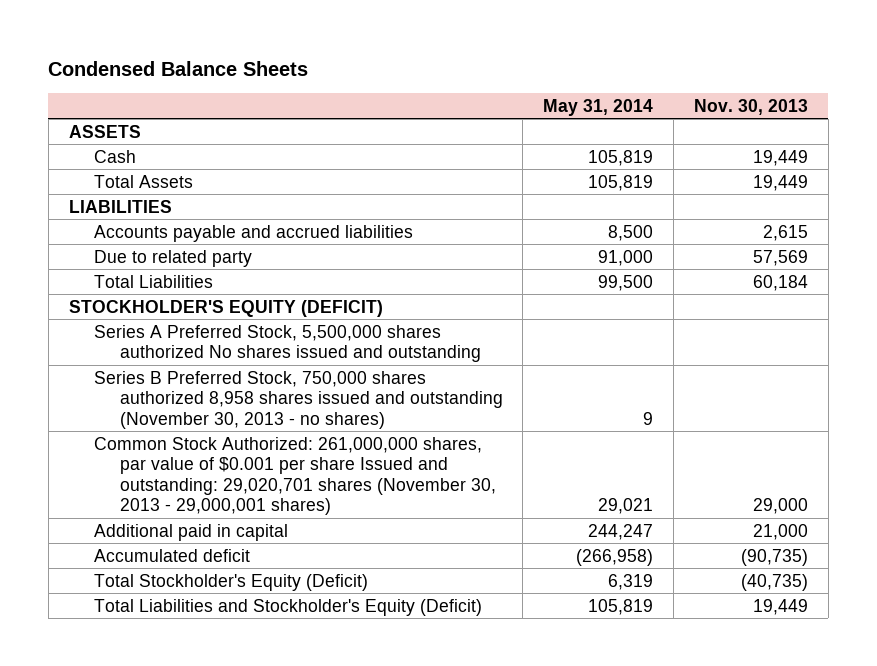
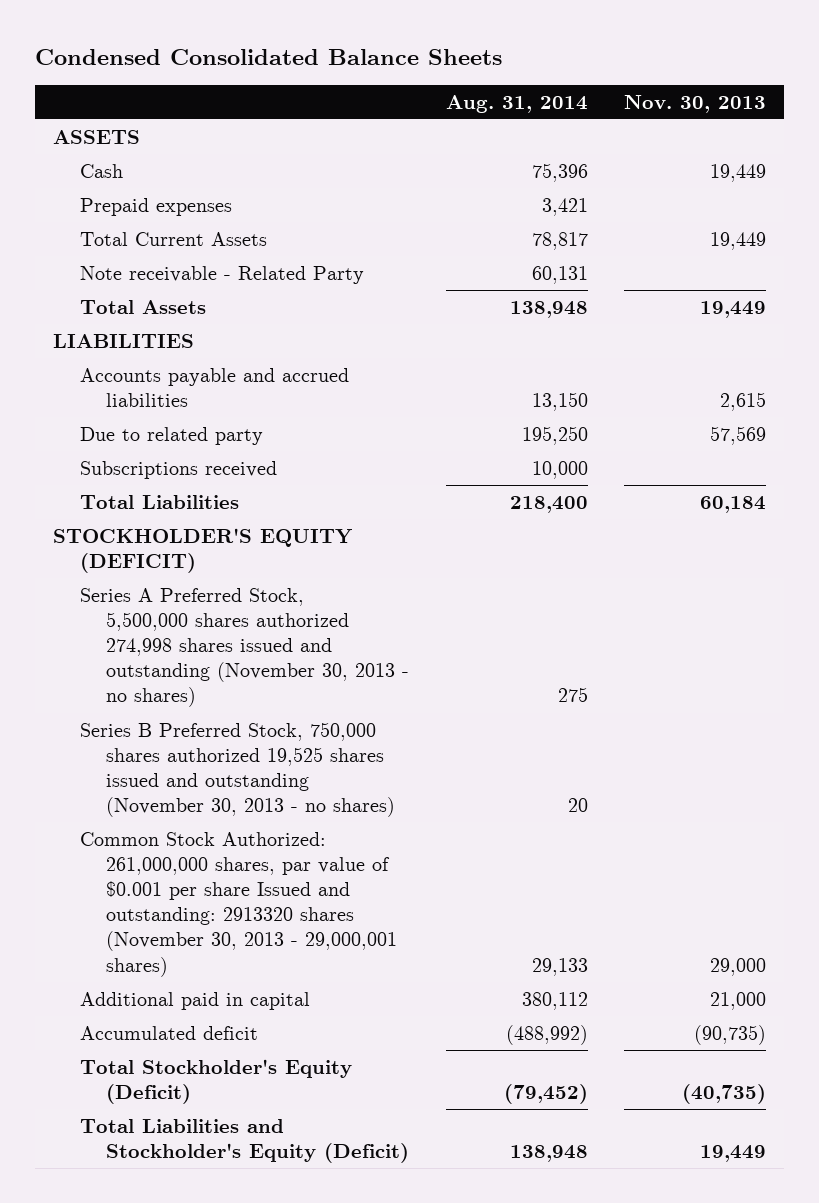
- Condensed Balance Sheets
+ Condensed Consolidated Balance Sheets
- | May 31, 2014 | Nov. 30, 2013
+ | Aug. 31, 2014 | Nov. 30, 2013
+ Prepaid expenses | 3,421 |
+ Total Current Assets | 78,817 | 19,449
+ Note receivable - Related Party | 60,131 |
+ Subscriptions received | 10,000 |
- Series A Preferred Stock, 5,500,000 shares authorized No shares issued and outstanding
- Series B Preferred Stock, 750,000 shares authorized 8,958 shares issued and outstanding (November 30, 2013 - no shares) | 9 |
- Common Stock Authorized: 261,000,000 shares, par value of $0.001 per share Issued and outstanding: 29,020,701 shares (November 30, 2013 - 29,000,001 shares) | 29,021 | 29,000
+ Series A Preferred Stock, 5,500,000 shares authorized 274,998 shares issued and outstanding (November 30, 2013 - no shares) | 275 |
+ Series B Preferred Stock, 750,000 shares authorized 19,525 shares issued and outstanding (November 30, 2013 - no shares) | 20 |
+ Common Stock Authorized: 261,000,000 shares, par value of $0.001 per share Issued and outstanding: 2913320 shares (November 30, 2013 - 29,000,001 shares) | 29,133 | 29,000

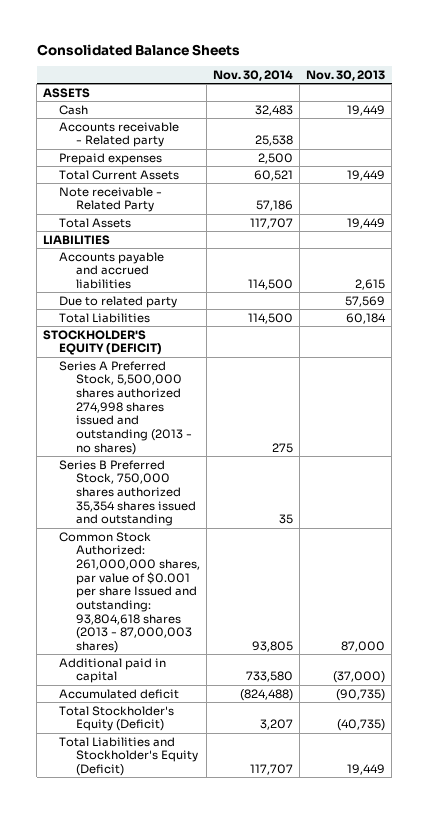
- Condensed Consolidated Balance Sheets
+ Consolidated Balance Sheets
- | Aug. 31, 2014 | Nov. 30, 2013
+ | Nov. 30, 2014 | Nov. 30, 2013
+ Accounts receivable - Related party | 25,538 |
- Subscriptions received | 10,000 |
- Series A Preferred Stock, 5,500,000 shares authorized 274,998 shares issued and outstanding (November 30, 2013 - no shares) | 275 |
- Series B Preferred Stock, 750,000 shares authorized 19,525 shares issued and outstanding (November 30, 2013 - no shares) | 20 |
- Common Stock Authorized: 261,000,000 shares, par value of $0.001 per share Issued and outstanding: 2913320 shares (November 30, 2013 - 29,000,001 shares) | 29,133 | 29,000
- Additional paid in capital | 380,112 | 21,000
+ Series A Preferred Stock, 5,500,000 shares authorized 274,998 shares issued and outstanding (2013 - no shares) | 275 |
+ Series B Preferred Stock, 750,000 shares authorized 35,354 shares issued and outstanding | 35 |
+ Common Stock Authorized: 261,000,000 shares, par value of $0.001 per share Issued and outstanding: 93,804,618 shares (2013 - 87,000,003 shares) | 93,805 | 87,000
+ Additional paid in capital | 733,580 | (37,000)

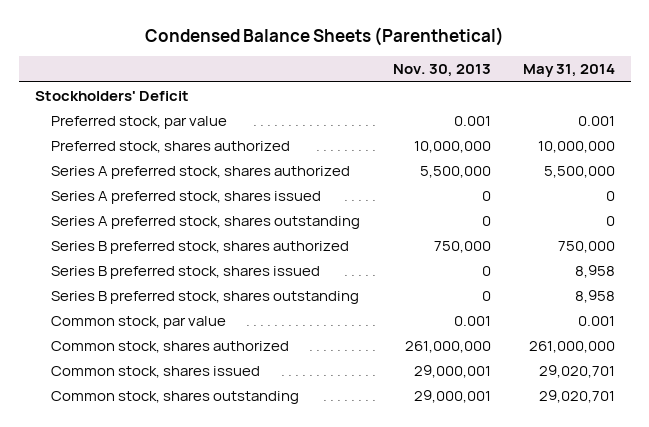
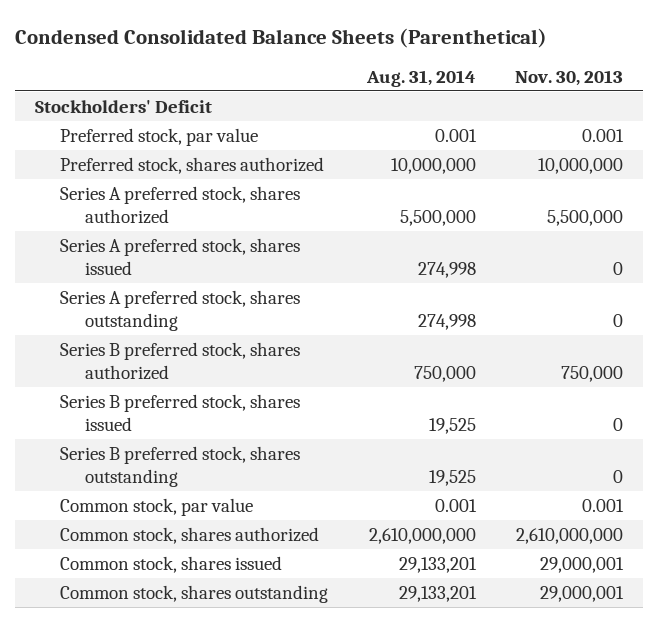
- Condensed Balance Sheets (Parenthetical)
+ Condensed Consolidated Balance Sheets (Parenthetical)
- | Nov. 30, 2013 | May 31, 2014
+ | Aug. 31, 2014 | Nov. 30, 2013
- Common stock, shares authorized | 261,000,000 | 261,000,000
+ Common stock, shares authorized | 2,610,000,000 | 2,610,000,000

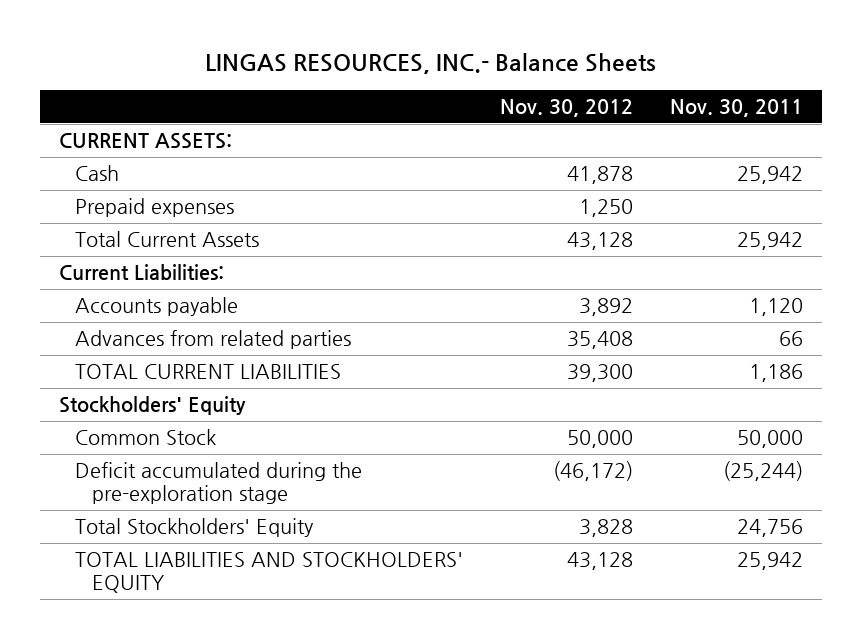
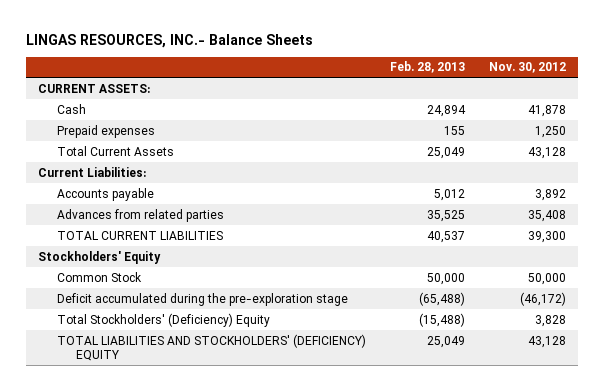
- | Nov. 30, 2012 | Nov. 30, 2011
+ | Feb. 28, 2013 | Nov. 30, 2012
- Total Stockholders' Equity | 3,828 | 24,756
- TOTAL LIABILITIES AND STOCKHOLDERS' EQUITY | 43,128 | 25,942
+ Total Stockholders' (Deficiency) Equity | (15,488) | 3,828
+ TOTAL LIABILITIES AND STOCKHOLDERS' (DEFICIENCY) EQUITY | 25,049 | 43,128

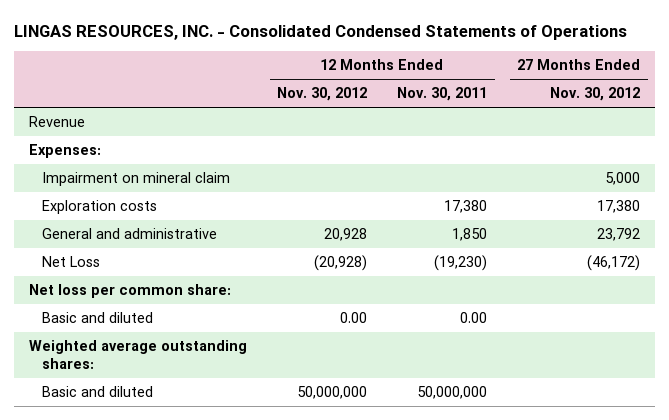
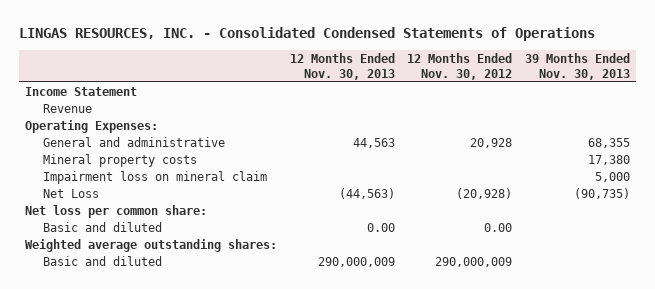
- | 12 Months Ended Nov. 30, 2012 | 12 Months Ended Nov. 30, 2011 | 27 Months Ended Nov. 30, 2012
+ | 12 Months Ended Nov. 30, 2013 | 12 Months Ended Nov. 30, 2012 | 39 Months Ended Nov. 30, 2013
+ Income Statement
- Expenses:
- Impairment on mineral claim | | | 5,000
- Exploration costs | | 17,380 | 17,380
+ Operating Expenses:
+ Mineral property costs | | | 17,380
+ Impairment loss on mineral claim | | | 5,000
- Basic and diluted | 50,000,000 | 50,000,000 |
+ Basic and diluted | 290,000,009 | 290,000,009 |

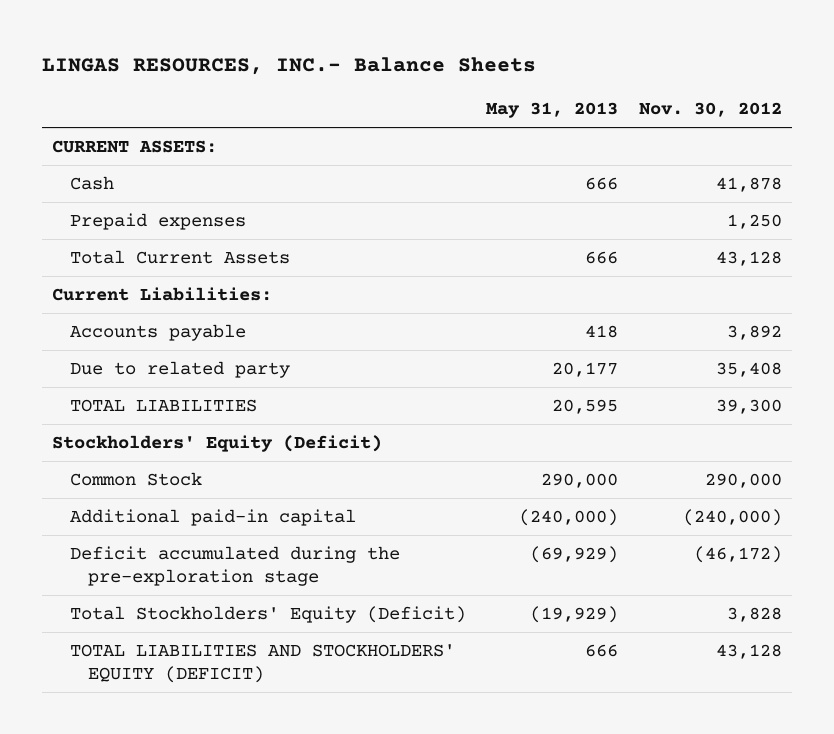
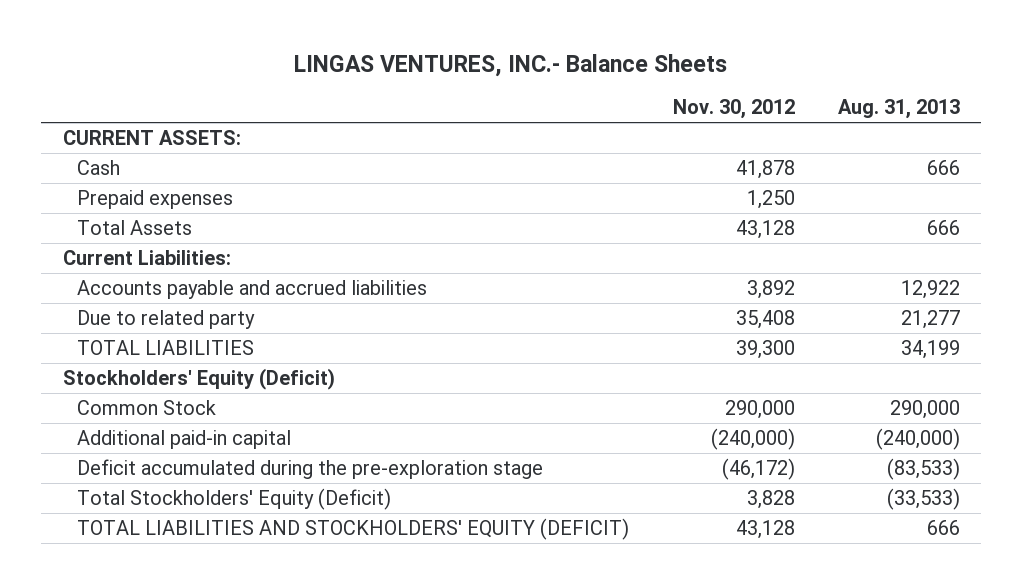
- LINGAS RESOURCES, INC.- Balance Sheets
+ LINGAS VENTURES, INC.- Balance Sheets
- | May 31, 2013 | Nov. 30, 2012
+ | Nov. 30, 2012 | Aug. 31, 2013
- Total Current Assets | 666 | 43,128
+ Total Assets | 43,128 | 666
- Accounts payable | 418 | 3,892
+ Accounts payable and accrued liabilities | 3,892 | 12,922

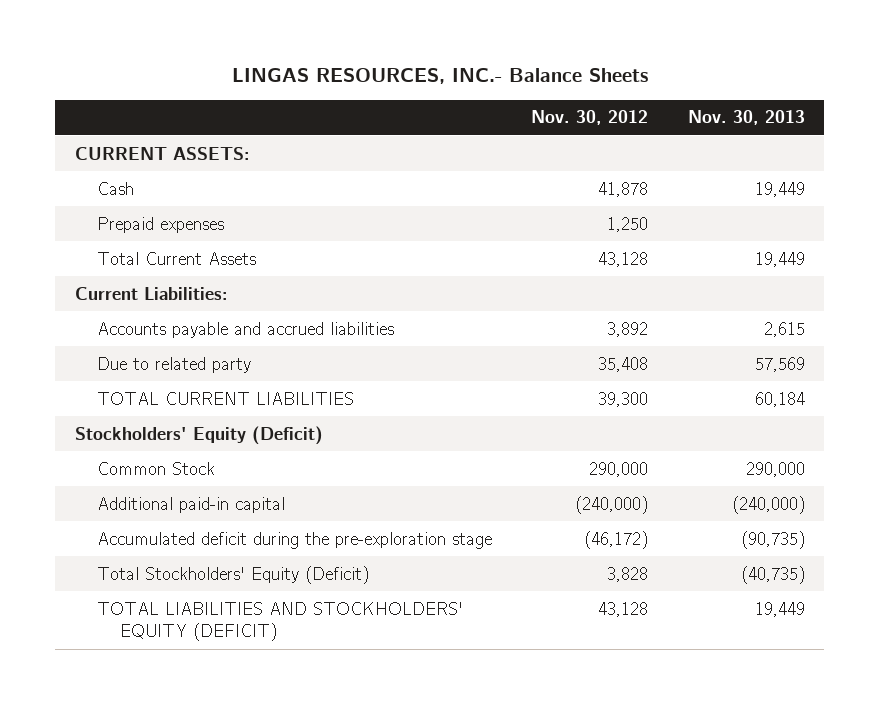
- LINGAS VENTURES, INC.- Balance Sheets
+ LINGAS RESOURCES, INC.- Balance Sheets
- | Nov. 30, 2012 | Aug. 31, 2013
+ | Nov. 30, 2012 | Nov. 30, 2013
- Total Assets | 43,128 | 666
+ Total Current Assets | 43,128 | 19,449
- TOTAL LIABILITIES | 39,300 | 34,199
+ TOTAL CURRENT LIABILITIES | 39,300 | 60,184
- Deficit accumulated during the pre-exploration stage | (46,172) | (83,533)
+ Accumulated deficit during the pre-exploration stage | (46,172) | (90,735)

